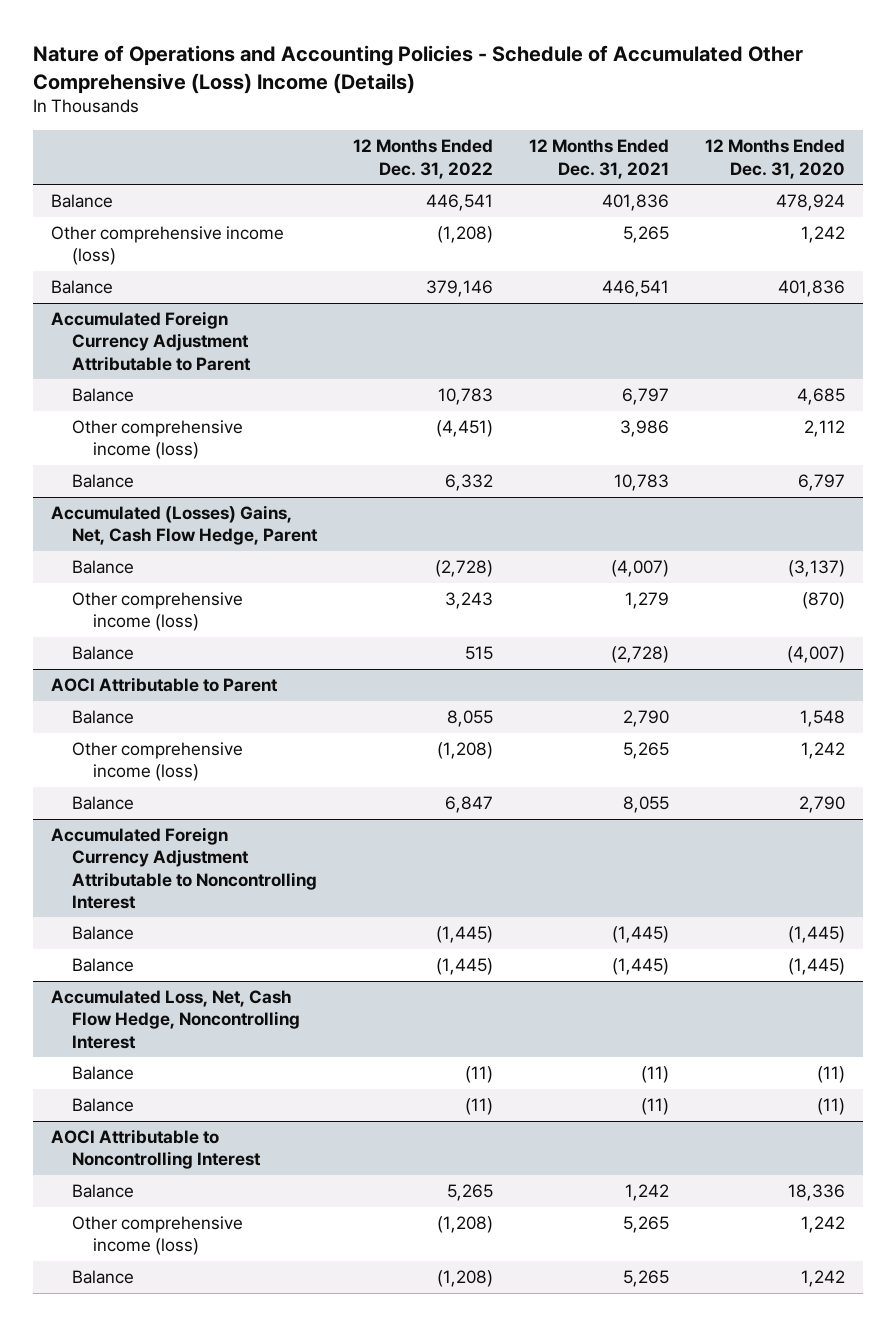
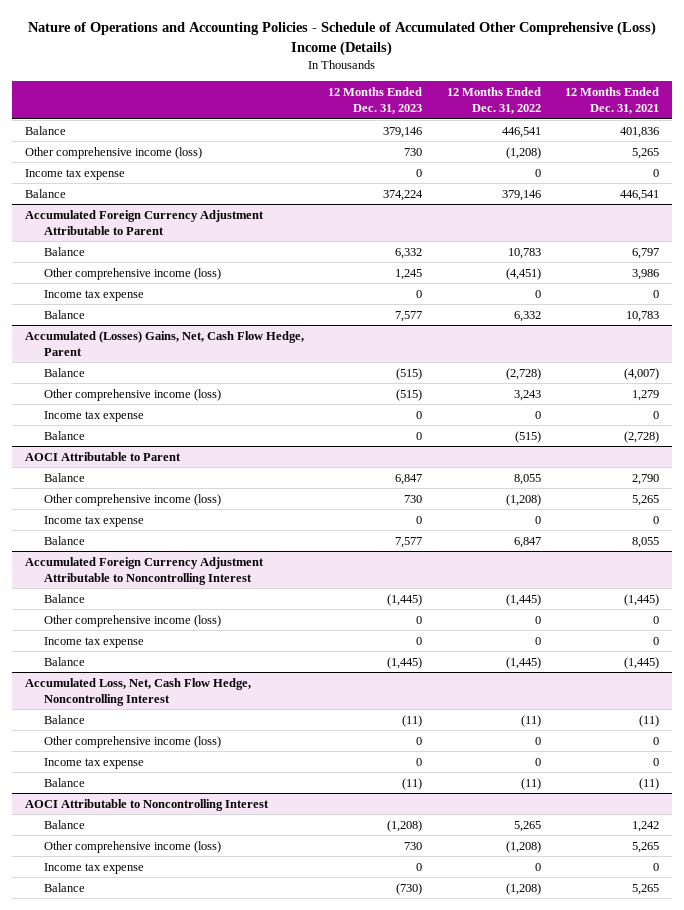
- | 12 Months Ended Dec. 31, 2022 | 12 Months Ended Dec. 31, 2021 | 12 Months Ended Dec. 31, 2020
+ | 12 Months Ended Dec. 31, 2023 | 12 Months Ended Dec. 31, 2022 | 12 Months Ended Dec. 31, 2021
+ Income tax expense | 0 | 0 | 0
@ Accumulated Foreign Currency Adjustment Attributable to Parent
+ Income tax expense | 0 | 0 | 0
@ Accumulated (Losses) Gains, Net, Cash Flow Hedge, Parent
- Balance | 515 | (2,728) | (4,007)
+ Income tax expense | 0 | 0 | 0
+ Balance | 0 | (515) | (2,728)
@ AOCI Attributable to Parent
+ Income tax expense | 0 | 0 | 0
@ Accumulated Foreign Currency Adjustment Attributable to Noncontrolling Interest
+ Other comprehensive income (loss) | 0 | 0 | 0
+ Income tax expense | 0 | 0 | 0
@ Accumulated Loss, Net, Cash Flow Hedge, Noncontrolling Interest
+ Other comprehensive income (loss) | 0 | 0 | 0
+ Income tax expense | 0 | 0 | 0
@ AOCI Attributable to Noncontrolling Interest
+ Income tax expense | 0 | 0 | 0

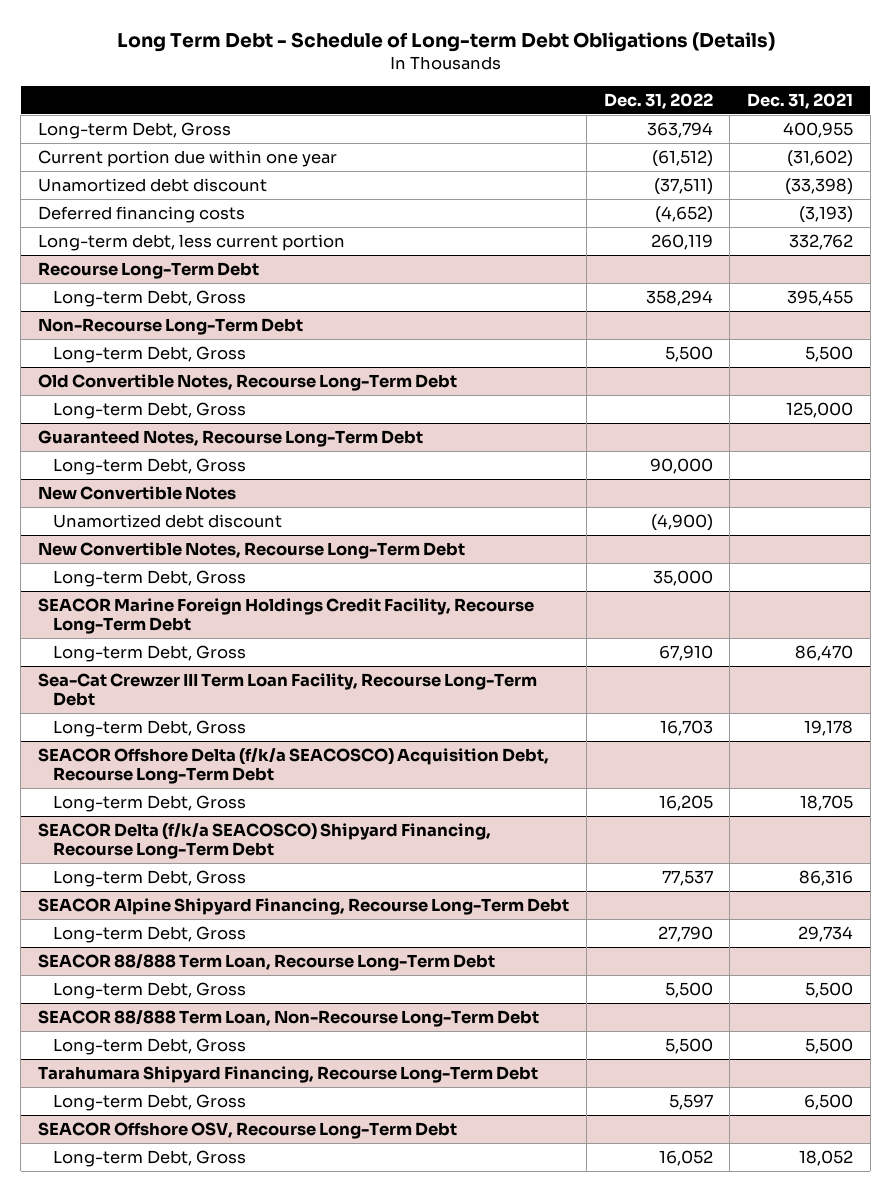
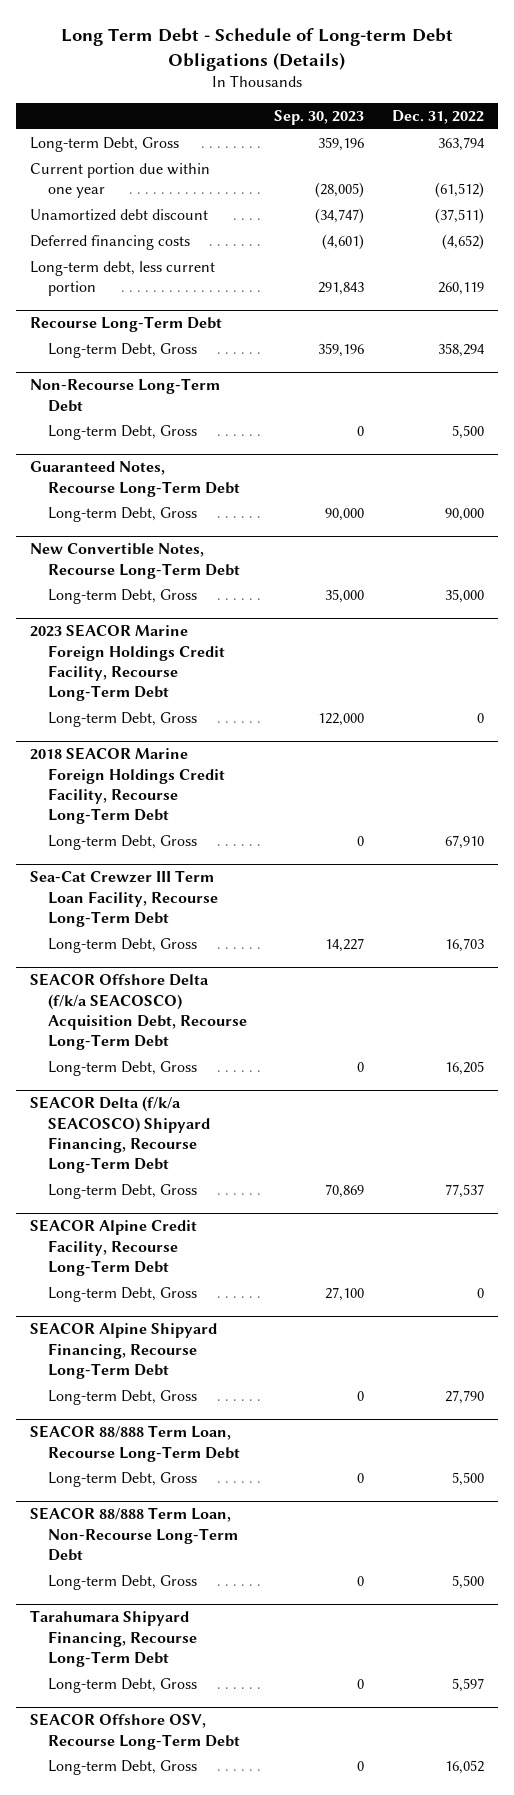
- | Dec. 31, 2022 | Dec. 31, 2021
+ | Sep. 30, 2023 | Dec. 31, 2022
- Old Convertible Notes, Recourse Long-Term Debt
- Long-term Debt, Gross | | 125,000
- New Convertible Notes
- Unamortized debt discount | (4,900) |
- SEACOR Marine Foreign Holdings Credit Facility, Recourse Long-Term Debt
+ 2023 SEACOR Marine Foreign Holdings Credit Facility, Recourse Long-Term Debt
+ Long-term Debt, Gross | 122,000 | 0
+ 2018 SEACOR Marine Foreign Holdings Credit Facility, Recourse Long-Term Debt
+ SEACOR Alpine Credit Facility, Recourse Long-Term Debt
+ Long-term Debt, Gross | 27,100 | 0

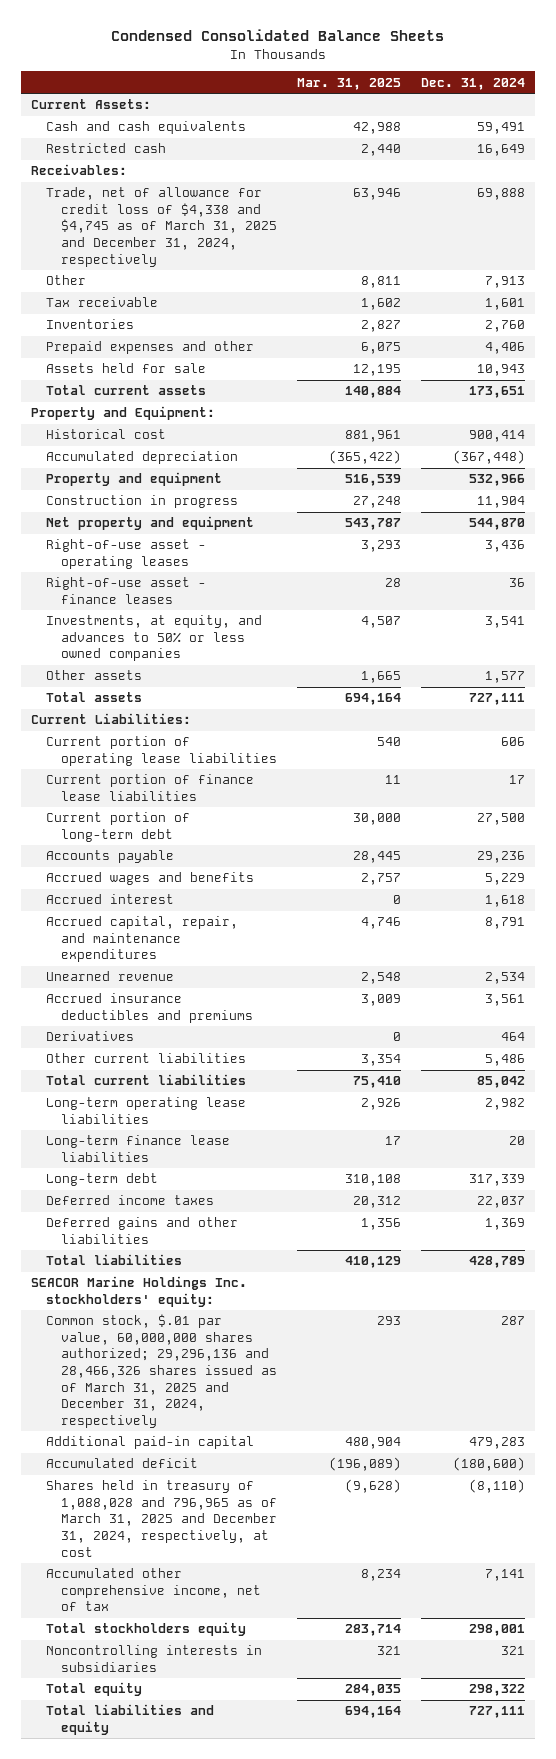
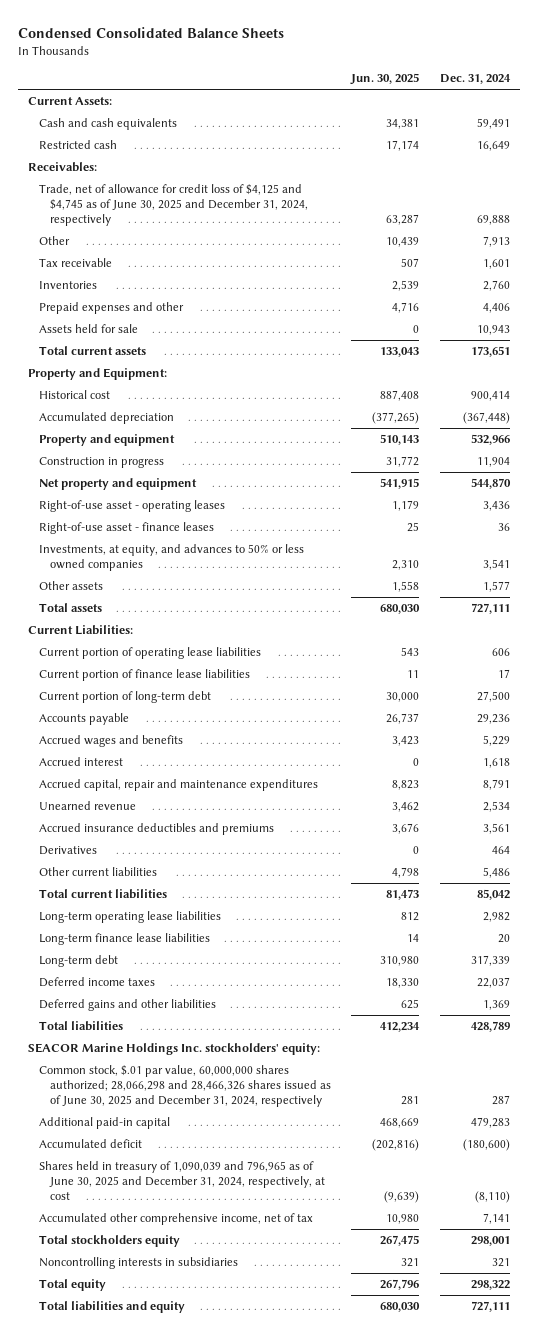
- | Mar. 31, 2025 | Dec. 31, 2024
+ | Jun. 30, 2025 | Dec. 31, 2024
- Trade, net of allowance for credit loss of $4,338 and $4,745 as of March 31, 2025 and December 31, 2024, respectively | 63,946 | 69,888
+ Trade, net of allowance for credit loss of $4,125 and $4,745 as of June 30, 2025 and December 31, 2024, respectively | 63,287 | 69,888
- Accrued capital, repair, and maintenance expenditures | 4,746 | 8,791
+ Accrued capital, repair and maintenance expenditures | 8,823 | 8,791
- Common stock, $.01 par value, 60,000,000 shares authorized; 29,296,136 and 28,466,326 shares issued as of March 31, 2025 and December 31, 2024, respectively | 293 | 287
+ Common stock, $.01 par value, 60,000,000 shares authorized; 28,066,298 and 28,466,326 shares issued as of June 30, 2025 and December 31, 2024, respectively | 281 | 287
- Shares held in treasury of 1,088,028 and 796,965 as of March 31, 2025 and December 31, 2024, respectively, at cost | (9,628) | (8,110)
+ Shares held in treasury of 1,090,039 and 796,965 as of June 30, 2025 and December 31, 2024, respectively, at cost | (9,639) | (8,110)

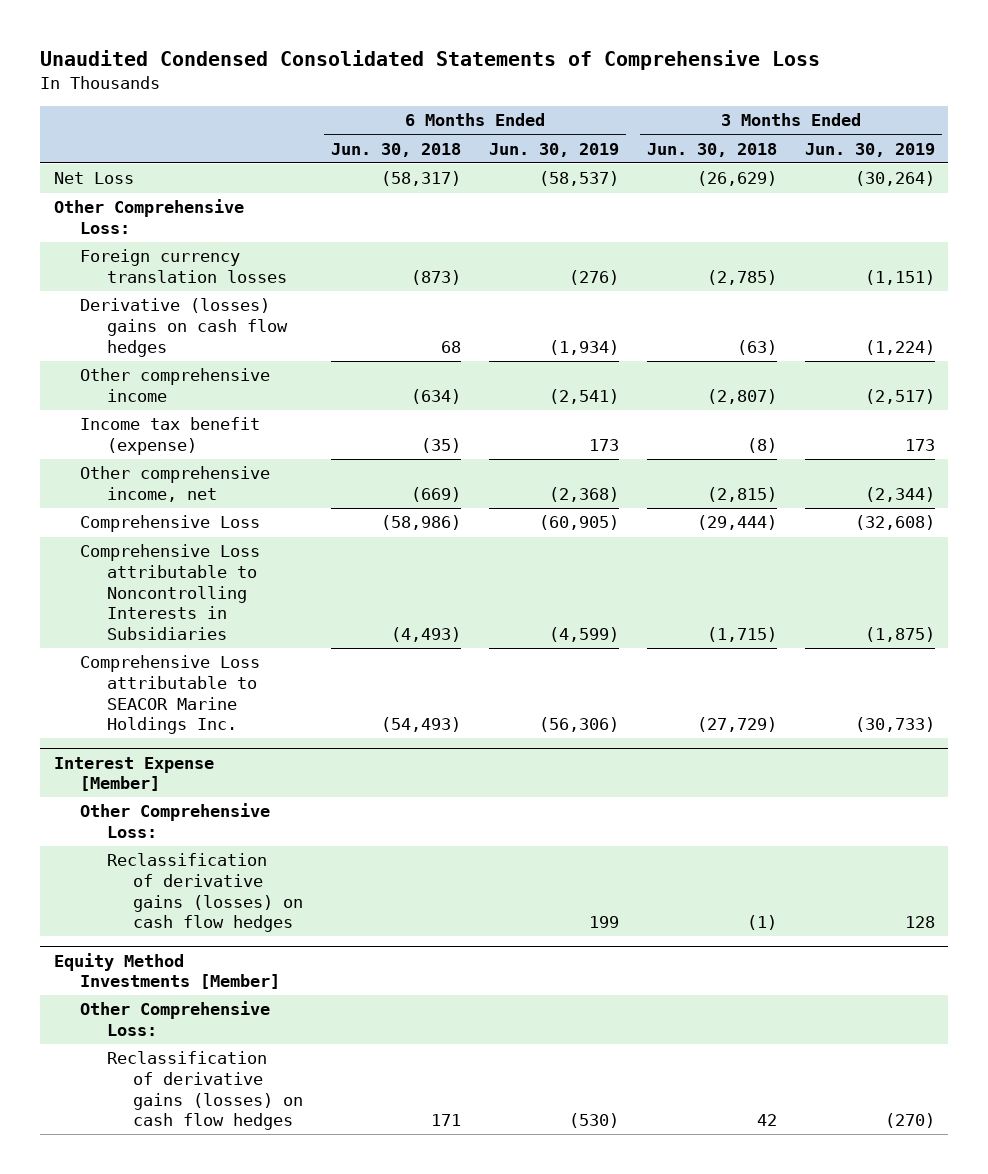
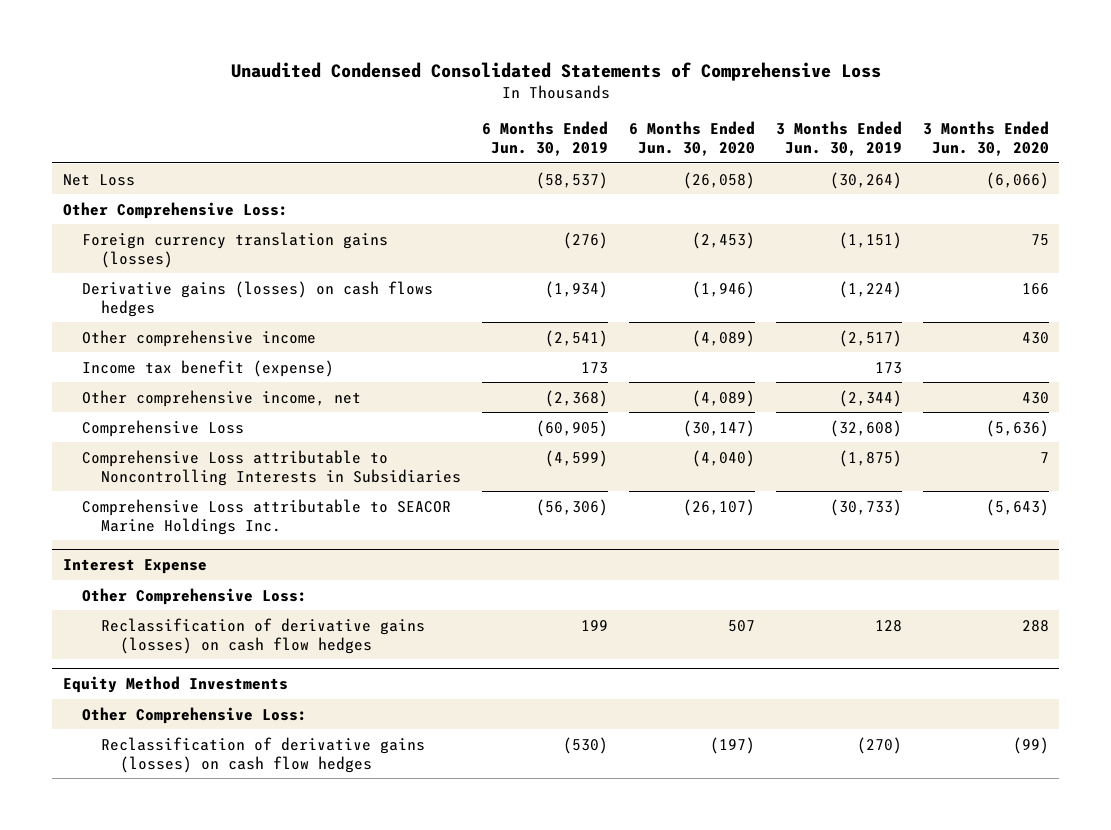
- | 6 Months Ended Jun. 30, 2018 | 6 Months Ended Jun. 30, 2019 | 3 Months Ended Jun. 30, 2018 | 3 Months Ended Jun. 30, 2019
+ | 6 Months Ended Jun. 30, 2019 | 6 Months Ended Jun. 30, 2020 | 3 Months Ended Jun. 30, 2019 | 3 Months Ended Jun. 30, 2020
- Foreign currency translation losses | (873) | (276) | (2,785) | (1,151)
- Derivative (losses) gains on cash flow hedges | 68 | (1,934) | (63) | (1,224)
+ Foreign currency translation gains (losses) | (276) | (2,453) | (1,151) | 75
+ Derivative gains (losses) on cash flows hedges | (1,934) | (1,946) | (1,224) | 166
- Interest Expense [Member]
+ Interest Expense
- Equity Method Investments [Member]
+ Equity Method Investments

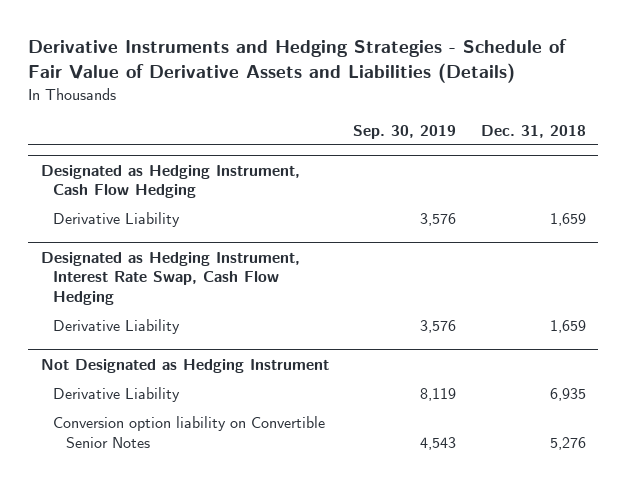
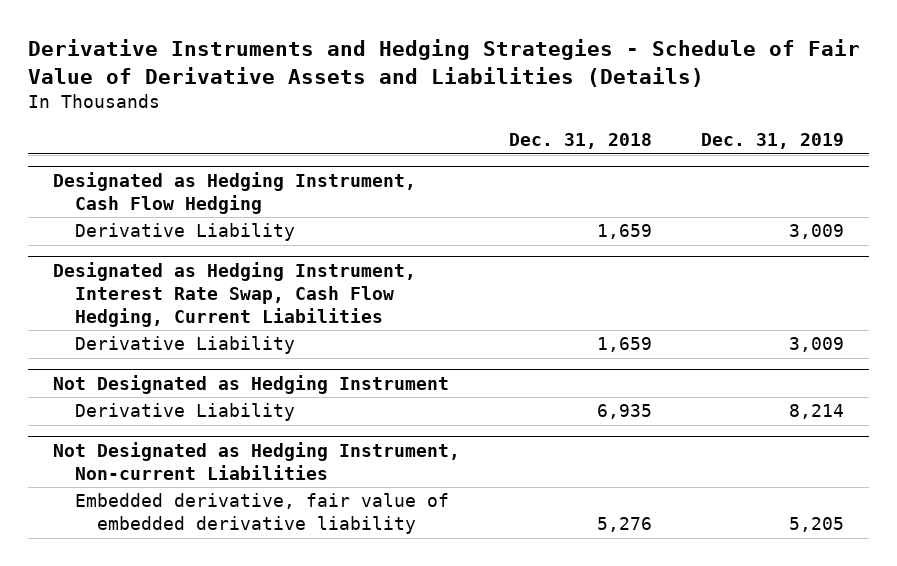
- | Sep. 30, 2019 | Dec. 31, 2018
+ | Dec. 31, 2018 | Dec. 31, 2019
- Designated as Hedging Instrument, Interest Rate Swap, Cash Flow Hedging
+ Designated as Hedging Instrument, Interest Rate Swap, Cash Flow Hedging, Current Liabilities
@ Not Designated as Hedging Instrument
- Conversion option liability on Convertible Senior Notes | 4,543 | 5,276
+ Not Designated as Hedging Instrument, Non-current Liabilities
+ Embedded derivative, fair value of embedded derivative liability | 5,276 | 5,205

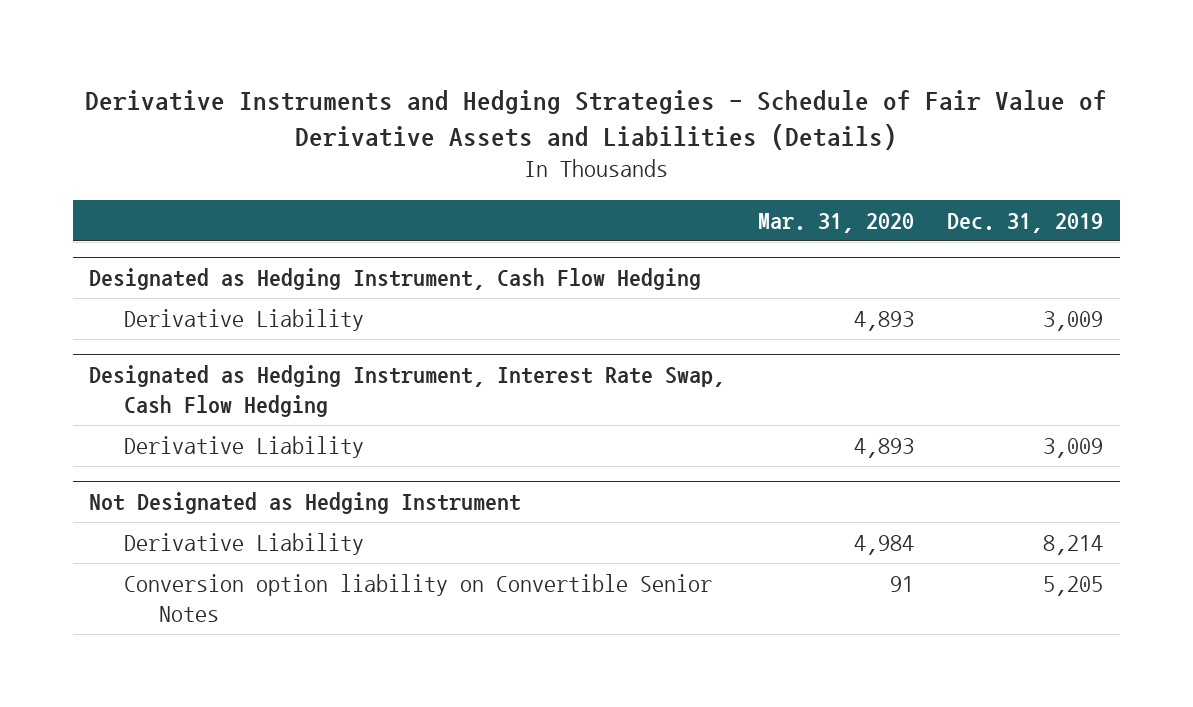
- | Dec. 31, 2018 | Dec. 31, 2019
+ | Mar. 31, 2020 | Dec. 31, 2019
- Designated as Hedging Instrument, Interest Rate Swap, Cash Flow Hedging, Current Liabilities
+ Designated as Hedging Instrument, Interest Rate Swap, Cash Flow Hedging
- Not Designated as Hedging Instrument, Non-current Liabilities
- Embedded derivative, fair value of embedded derivative liability | 5,276 | 5,205
@ Not Designated as Hedging Instrument
+ Conversion option liability on Convertible Senior Notes | 91 | 5,205

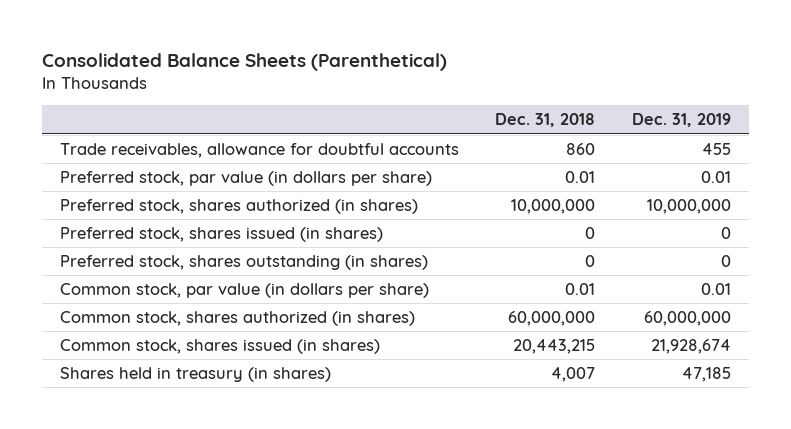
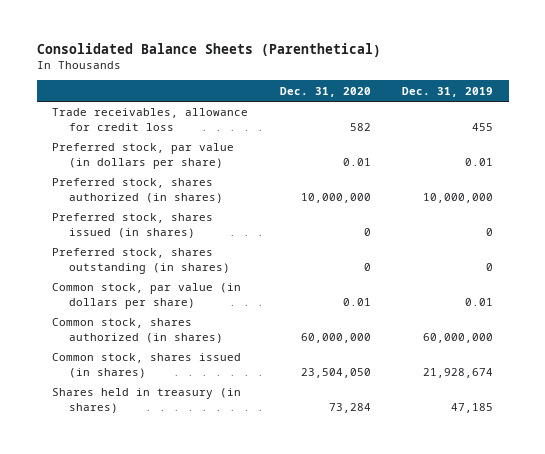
- | Dec. 31, 2018 | Dec. 31, 2019
+ | Dec. 31, 2020 | Dec. 31, 2019
- Trade receivables, allowance for doubtful accounts | 860 | 455
+ Trade receivables, allowance for credit loss | 582 | 455

